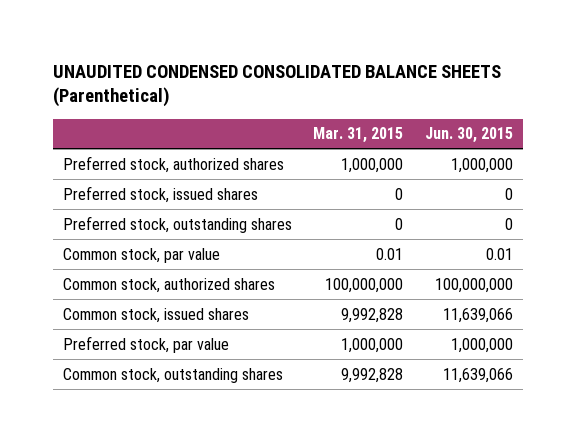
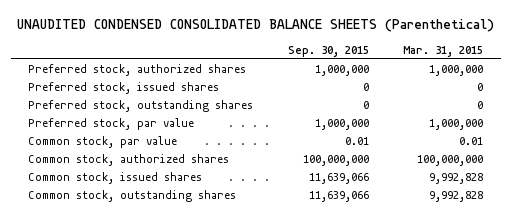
- | Mar. 31, 2015 | Jun. 30, 2015
+ | Sep. 30, 2015 | Mar. 31, 2015
moved up: Preferred stock, par value | 1,000,000 | 1,000,000

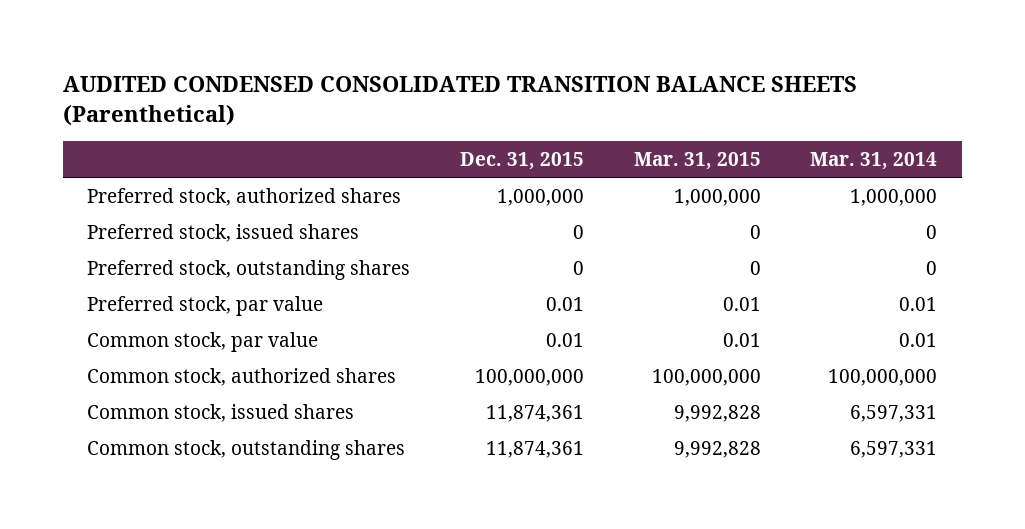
- UNAUDITED CONDENSED CONSOLIDATED BALANCE SHEETS (Parenthetical)
+ AUDITED CONDENSED CONSOLIDATED TRANSITION BALANCE SHEETS (Parenthetical)
- | Sep. 30, 2015 | Mar. 31, 2015
+ | Dec. 31, 2015 | Mar. 31, 2015 | Mar. 31, 2014
- Preferred stock, par value | 1,000,000 | 1,000,000
+ Preferred stock, par value | 0.01 | 0.01 | 0.01

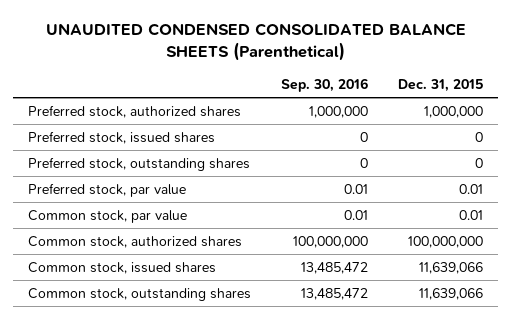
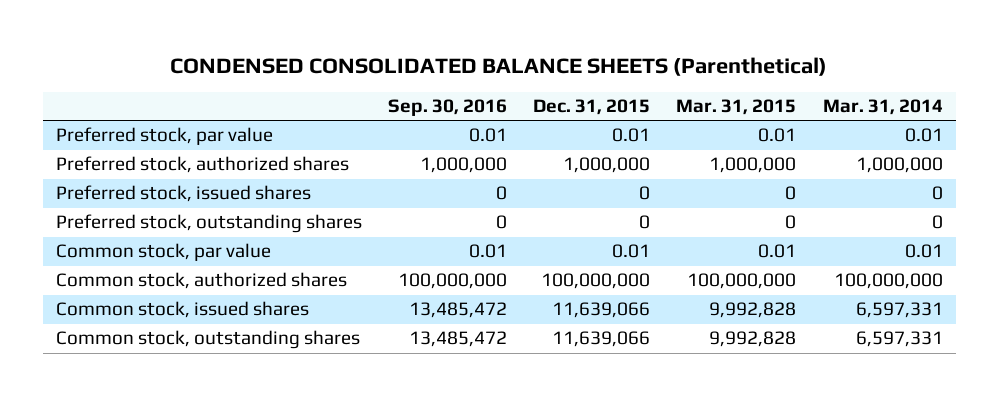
- UNAUDITED CONDENSED CONSOLIDATED BALANCE SHEETS (Parenthetical)
+ CONDENSED CONSOLIDATED BALANCE SHEETS (Parenthetical)
- | Sep. 30, 2016 | Dec. 31, 2015
+ | Sep. 30, 2016 | Dec. 31, 2015 | Mar. 31, 2015 | Mar. 31, 2014
moved up: Preferred stock, par value | 0.01 | 0.01 | 0.01 | 0.01

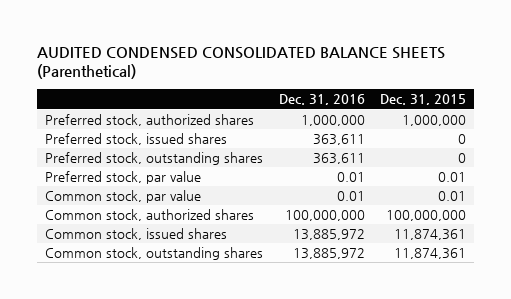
- CONDENSED CONSOLIDATED BALANCE SHEETS (Parenthetical)
+ AUDITED CONDENSED CONSOLIDATED BALANCE SHEETS (Parenthetical)
- | Sep. 30, 2016 | Dec. 31, 2015 | Mar. 31, 2015 | Mar. 31, 2014
+ | Dec. 31, 2016 | Dec. 31, 2015
moved down: Preferred stock, par value | 0.01 | 0.01
- Common stock, issued shares | 13,485,472 | 11,639,066 | 9,992,828 | 6,597,331
- Common stock, outstanding shares | 13,485,472 | 11,639,066 | 9,992,828 | 6,597,331
+ Common stock, issued shares | 13,885,972 | 11,874,361
+ Common stock, outstanding shares | 13,885,972 | 11,874,361

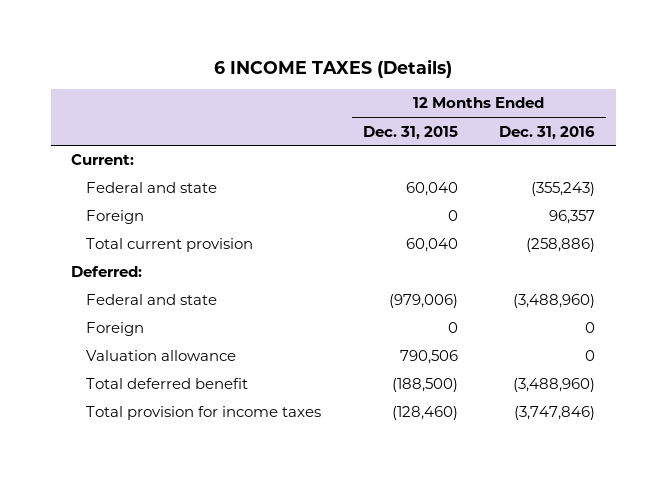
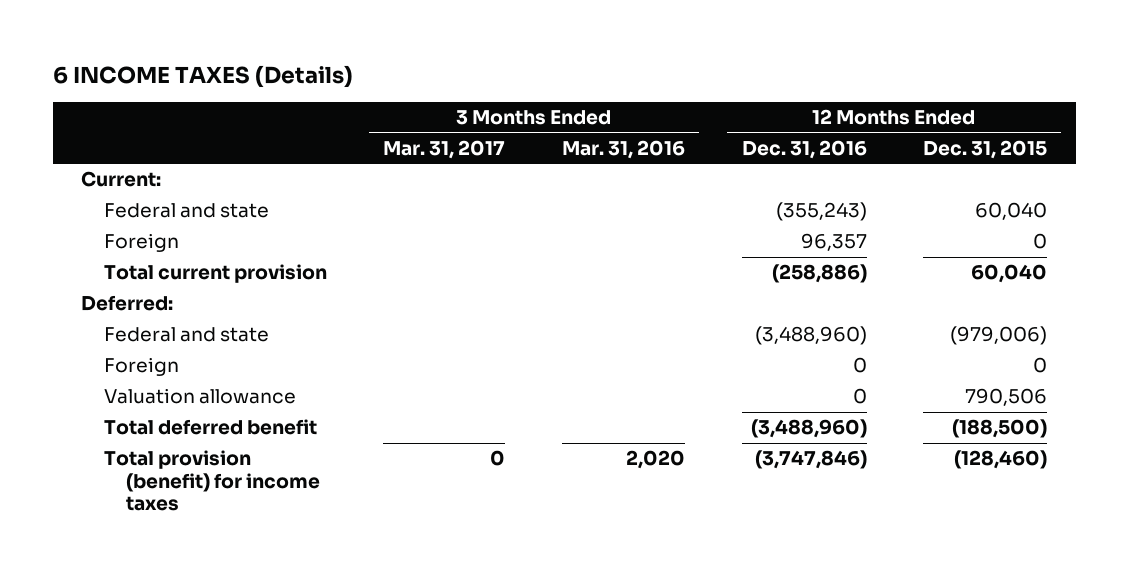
- | 12 Months Ended Dec. 31, 2015 | 12 Months Ended Dec. 31, 2016
+ | 3 Months Ended Mar. 31, 2017 | 3 Months Ended Mar. 31, 2016 | 12 Months Ended Dec. 31, 2016 | 12 Months Ended Dec. 31, 2015
- Total provision for income taxes | (128,460) | (3,747,846)
+ Total provision (benefit) for income taxes | 0 | 2,020 | (3,747,846) | (128,460)

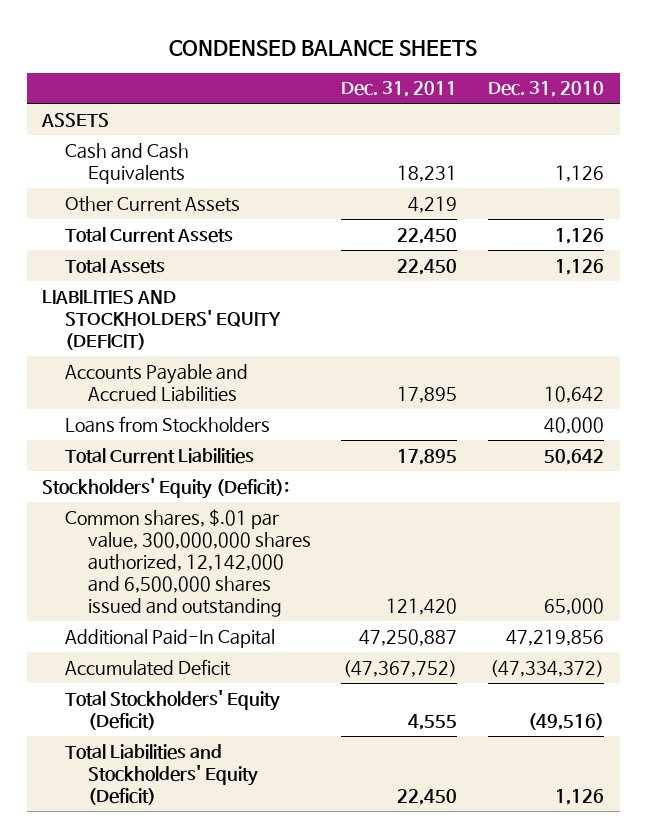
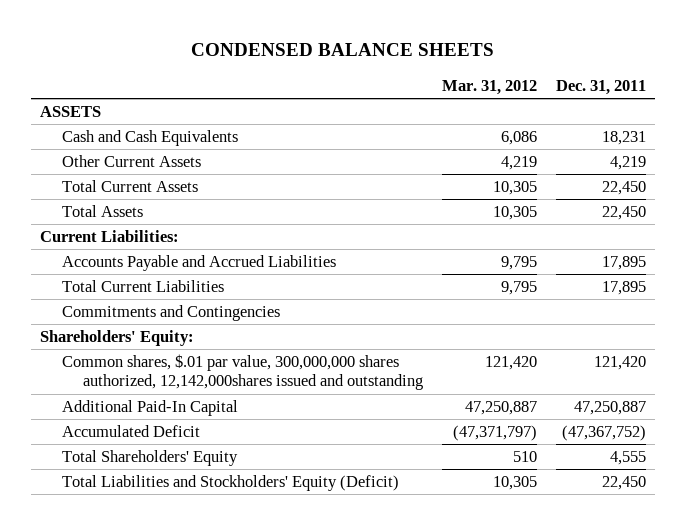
- | Dec. 31, 2011 | Dec. 31, 2010
+ | Mar. 31, 2012 | Dec. 31, 2011
- LIABILITIES AND STOCKHOLDERS' EQUITY (DEFICIT)
+ Current Liabilities:
- Loans from Stockholders | | 40,000
- Stockholders' Equity (Deficit):
- Common shares, $.01 par value, 300,000,000 shares authorized, 12,142,000 and 6,500,000 shares issued and outstanding | 121,420 | 65,000
+ Commitments and Contingencies
+ Shareholders' Equity:
+ Common shares, $.01 par value, 300,000,000 shares authorized, 12,142,000shares issued and outstanding | 121,420 | 121,420
- Total Stockholders' Equity (Deficit) | 4,555 | (49,516)
+ Total Shareholders' Equity | 510 | 4,555

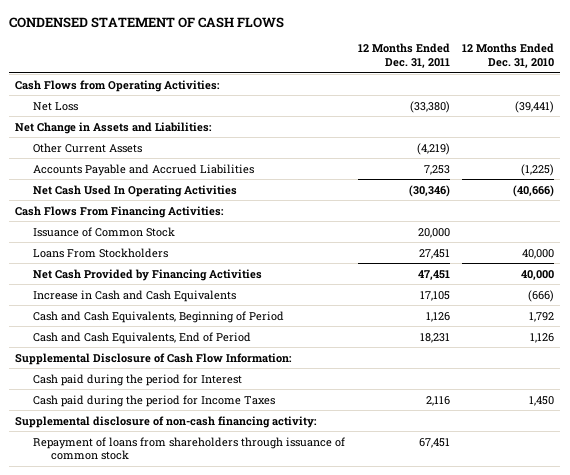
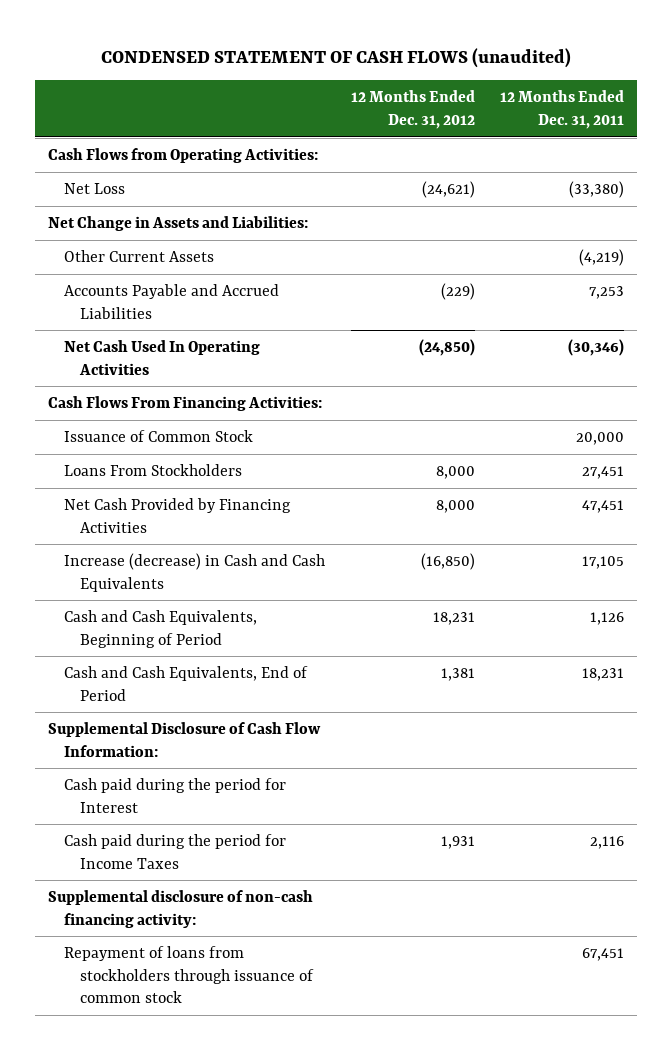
- CONDENSED STATEMENT OF CASH FLOWS
+ CONDENSED STATEMENT OF CASH FLOWS (unaudited)
- | 12 Months Ended Dec. 31, 2011 | 12 Months Ended Dec. 31, 2010
+ | 12 Months Ended Dec. 31, 2012 | 12 Months Ended Dec. 31, 2011
- Increase in Cash and Cash Equivalents | 17,105 | (666)
+ Increase (decrease) in Cash and Cash Equivalents | (16,850) | 17,105
- Repayment of loans from shareholders through issuance of common stock | 67,451 |
+ Repayment of loans from stockholders through issuance of common stock | | 67,451

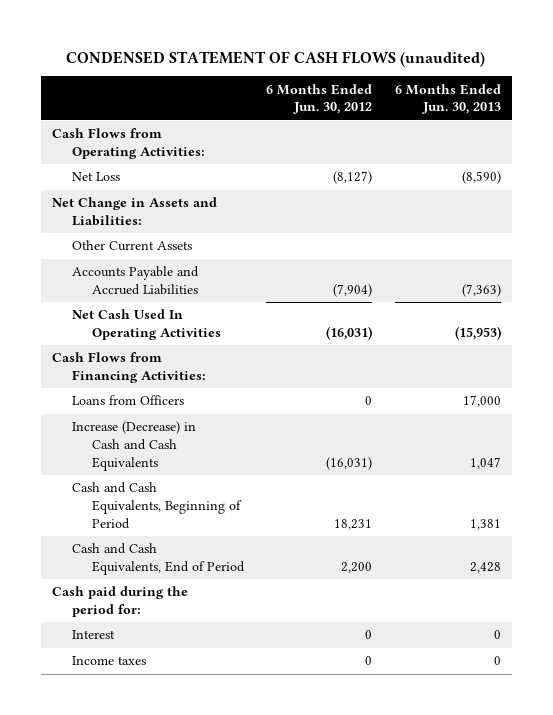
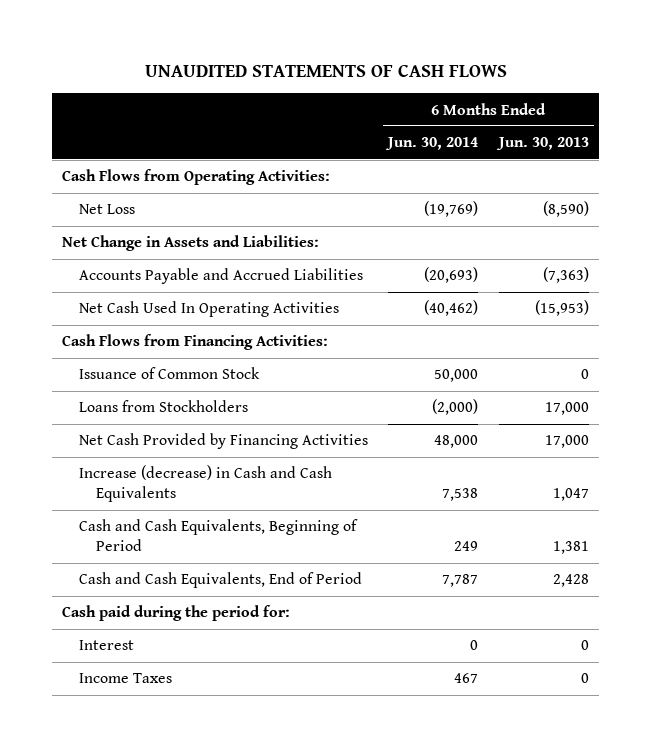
- CONDENSED STATEMENT OF CASH FLOWS (unaudited)
+ UNAUDITED STATEMENTS OF CASH FLOWS
- | 6 Months Ended Jun. 30, 2012 | 6 Months Ended Jun. 30, 2013
+ | 6 Months Ended Jun. 30, 2014 | 6 Months Ended Jun. 30, 2013
- Other Current Assets
- Loans from Officers | 0 | 17,000
- Increase (Decrease) in Cash and Cash Equivalents | (16,031) | 1,047
+ Issuance of Common Stock | 50,000 | 0
+ Loans from Stockholders | (2,000) | 17,000
+ Net Cash Provided by Financing Activities | 48,000 | 17,000
+ Increase (decrease) in Cash and Cash Equivalents | 7,538 | 1,047
- Income taxes | 0 | 0
+ Income Taxes | 467 | 0

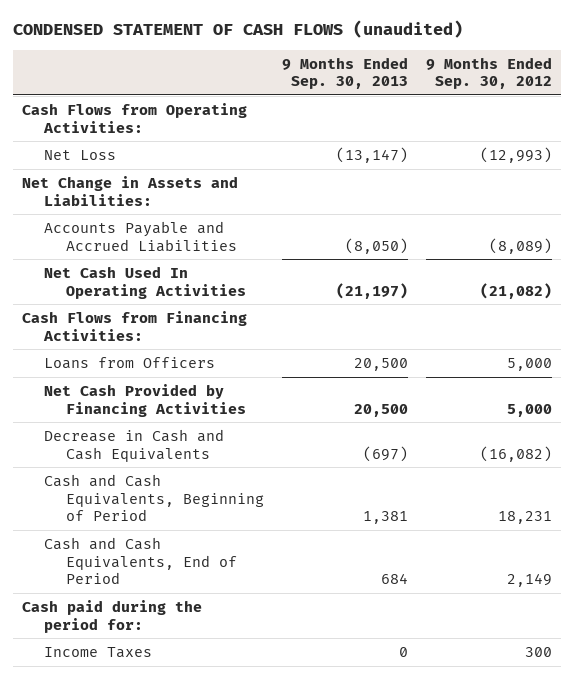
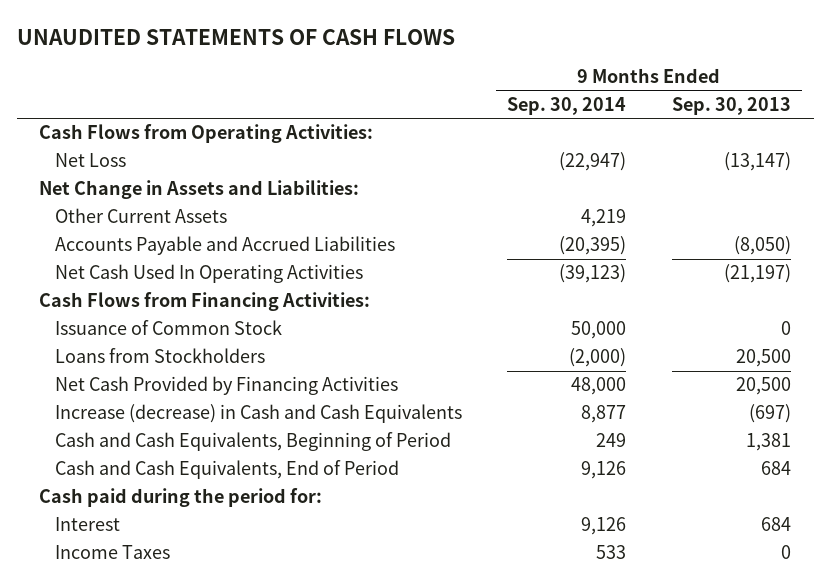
- CONDENSED STATEMENT OF CASH FLOWS (unaudited)
+ UNAUDITED STATEMENTS OF CASH FLOWS
- | 9 Months Ended Sep. 30, 2013 | 9 Months Ended Sep. 30, 2012
+ | 9 Months Ended Sep. 30, 2014 | 9 Months Ended Sep. 30, 2013
+ Other Current Assets | 4,219 |
- Loans from Officers | 20,500 | 5,000
+ Issuance of Common Stock | 50,000 | 0
+ Loans from Stockholders | (2,000) | 20,500
- Decrease in Cash and Cash Equivalents | (697) | (16,082)
+ Increase (decrease) in Cash and Cash Equivalents | 8,877 | (697)
+ Interest | 9,126 | 684

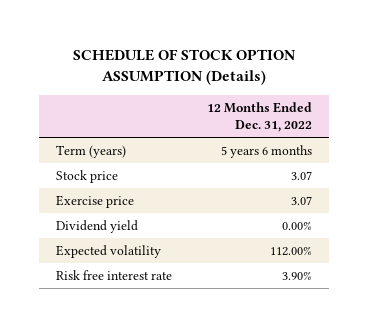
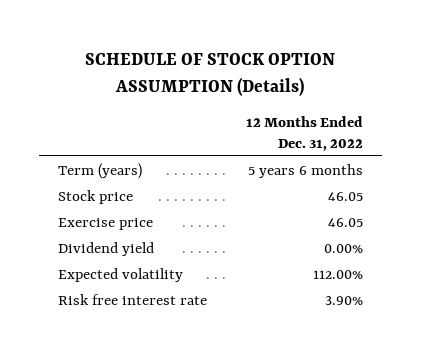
- Stock price | 3.07
- Exercise price | 3.07
+ Stock price | 46.05
+ Exercise price | 46.05

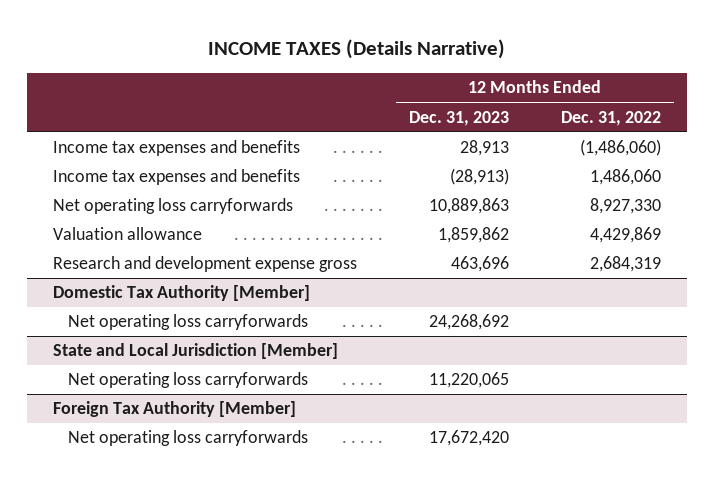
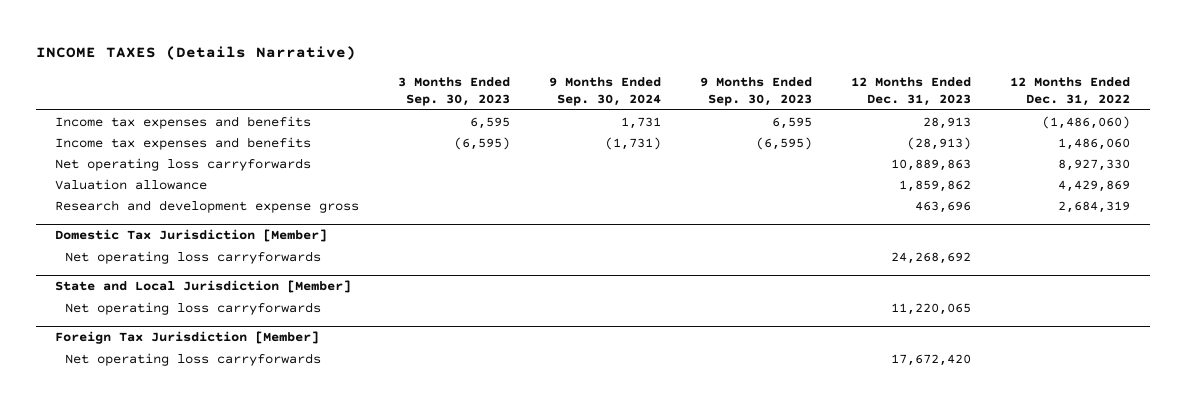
- | 12 Months Ended Dec. 31, 2023 | 12 Months Ended Dec. 31, 2022
+ | 3 Months Ended Sep. 30, 2023 | 9 Months Ended Sep. 30, 2024 | 9 Months Ended Sep. 30, 2023 | 12 Months Ended Dec. 31, 2023 | 12 Months Ended Dec. 31, 2022
- Domestic Tax Authority [Member]
+ Domestic Tax Jurisdiction [Member]
- Foreign Tax Authority [Member]
+ Foreign Tax Jurisdiction [Member]

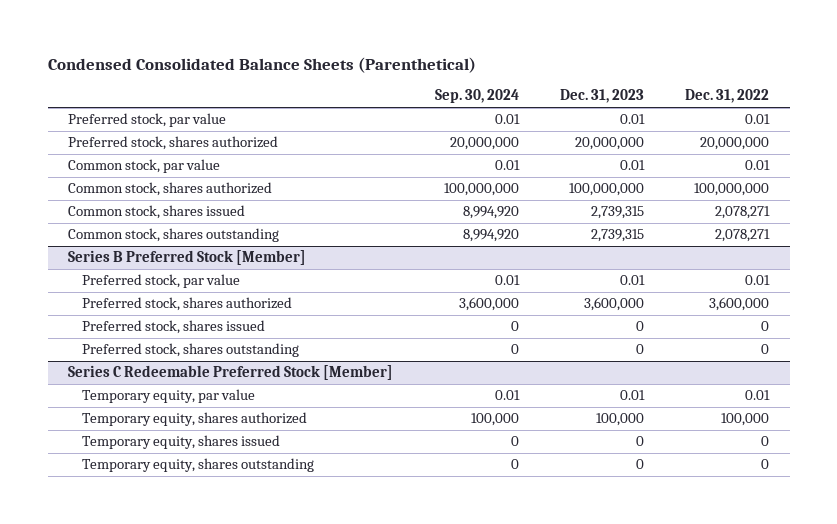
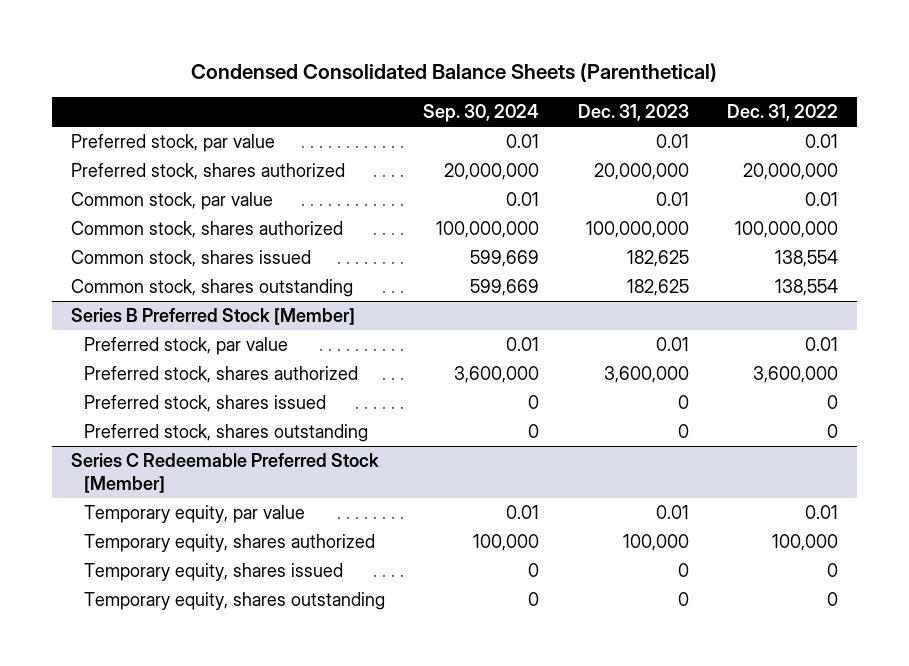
- Common stock, shares issued | 8,994,920 | 2,739,315 | 2,078,271
- Common stock, shares outstanding | 8,994,920 | 2,739,315 | 2,078,271
+ Common stock, shares issued | 599,669 | 182,625 | 138,554
+ Common stock, shares outstanding | 599,669 | 182,625 | 138,554

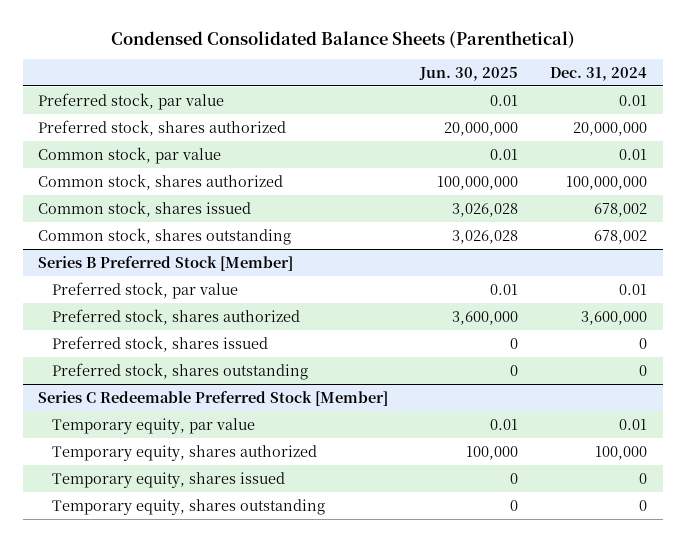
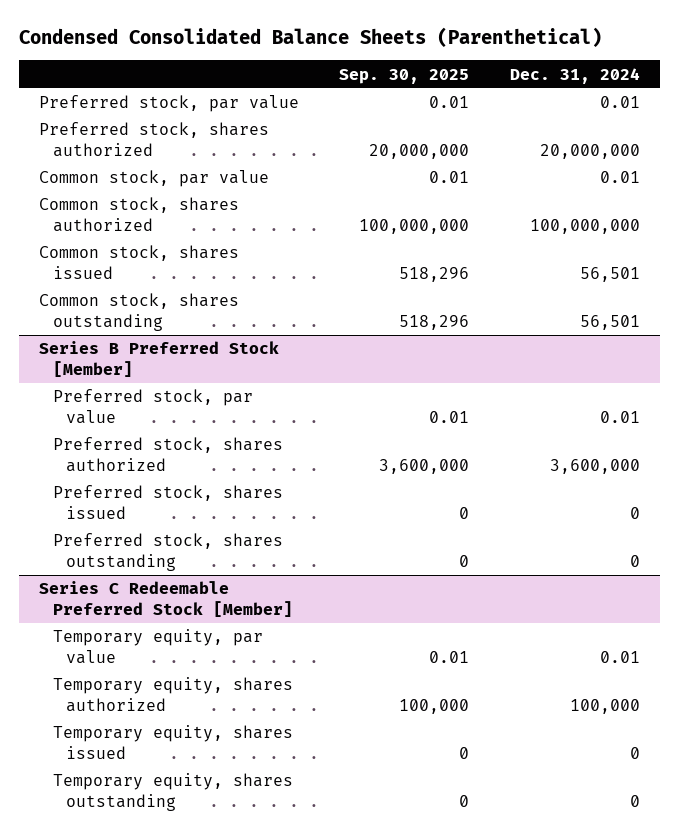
- | Jun. 30, 2025 | Dec. 31, 2024
+ | Sep. 30, 2025 | Dec. 31, 2024
- Common stock, shares issued | 3,026,028 | 678,002
- Common stock, shares outstanding | 3,026,028 | 678,002
+ Common stock, shares issued | 518,296 | 56,501
+ Common stock, shares outstanding | 518,296 | 56,501

